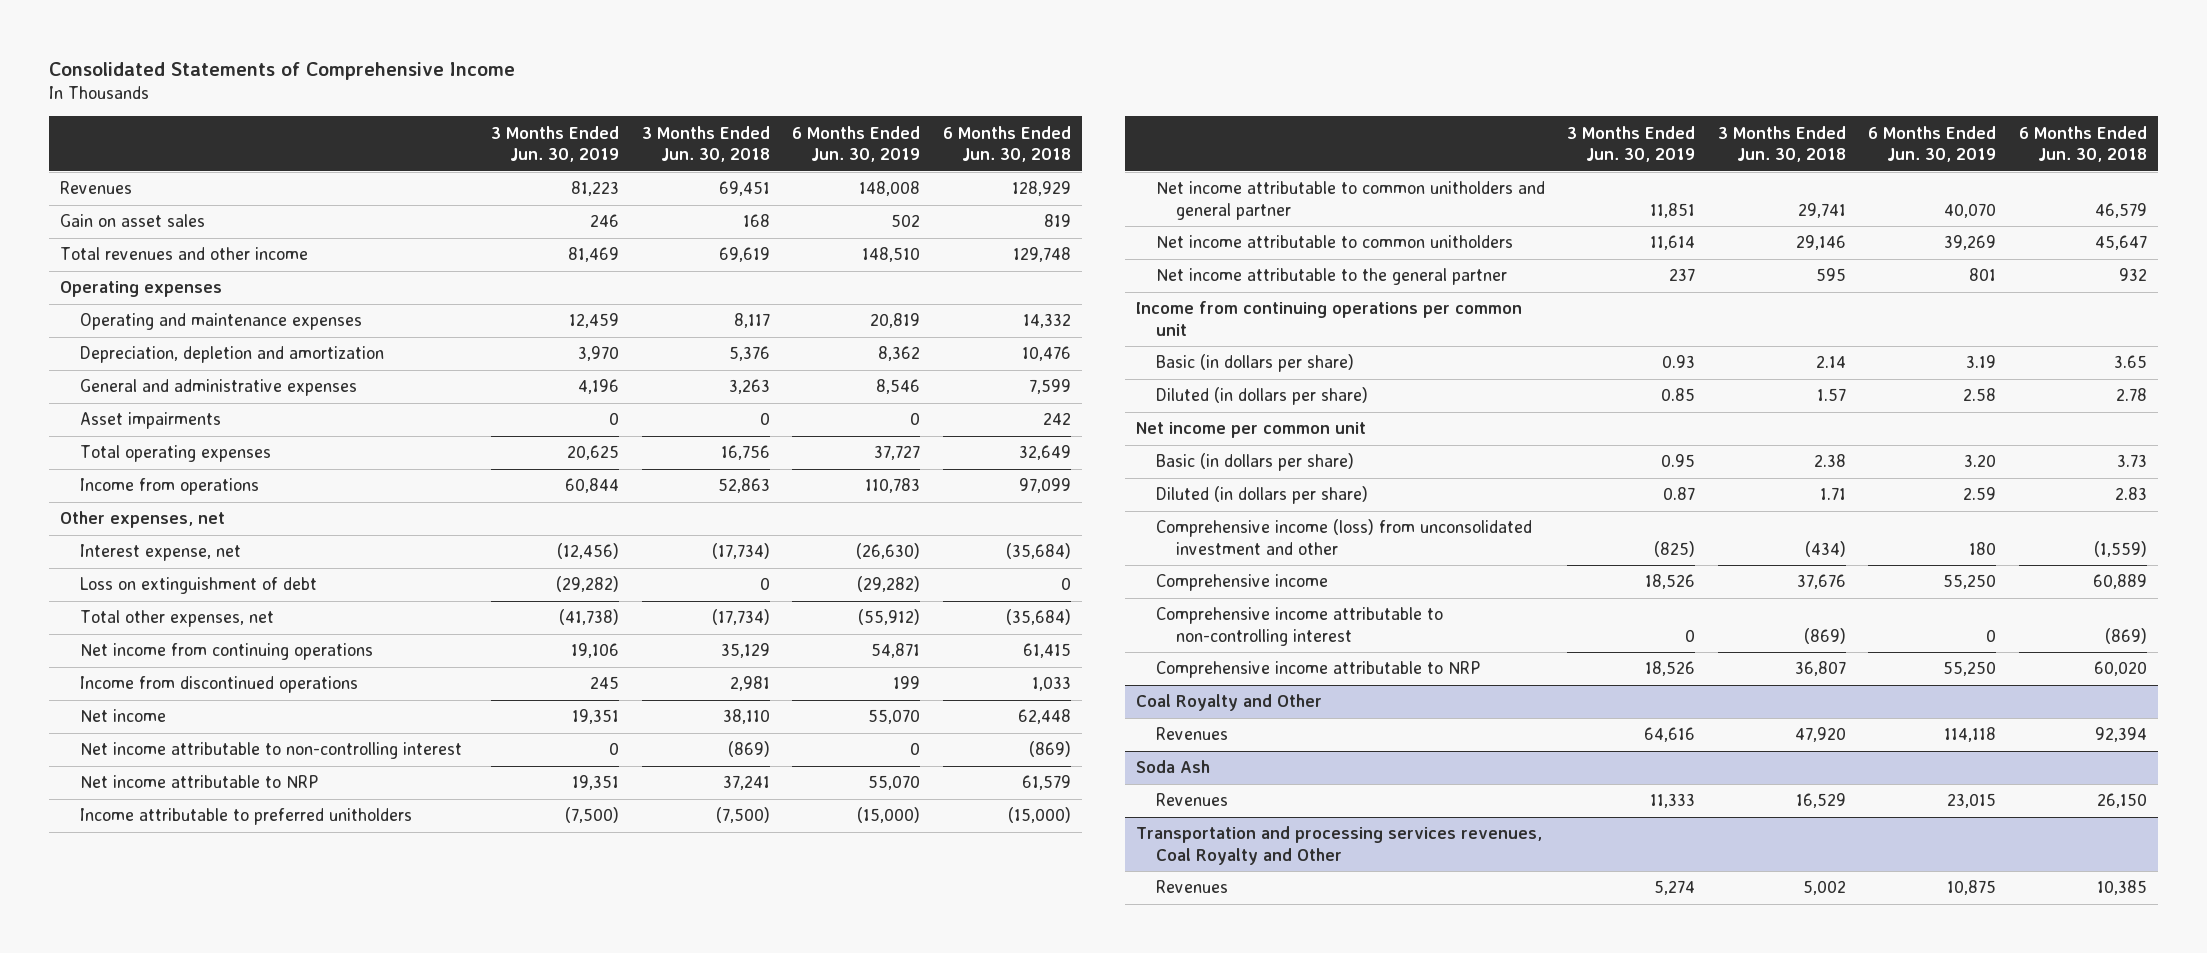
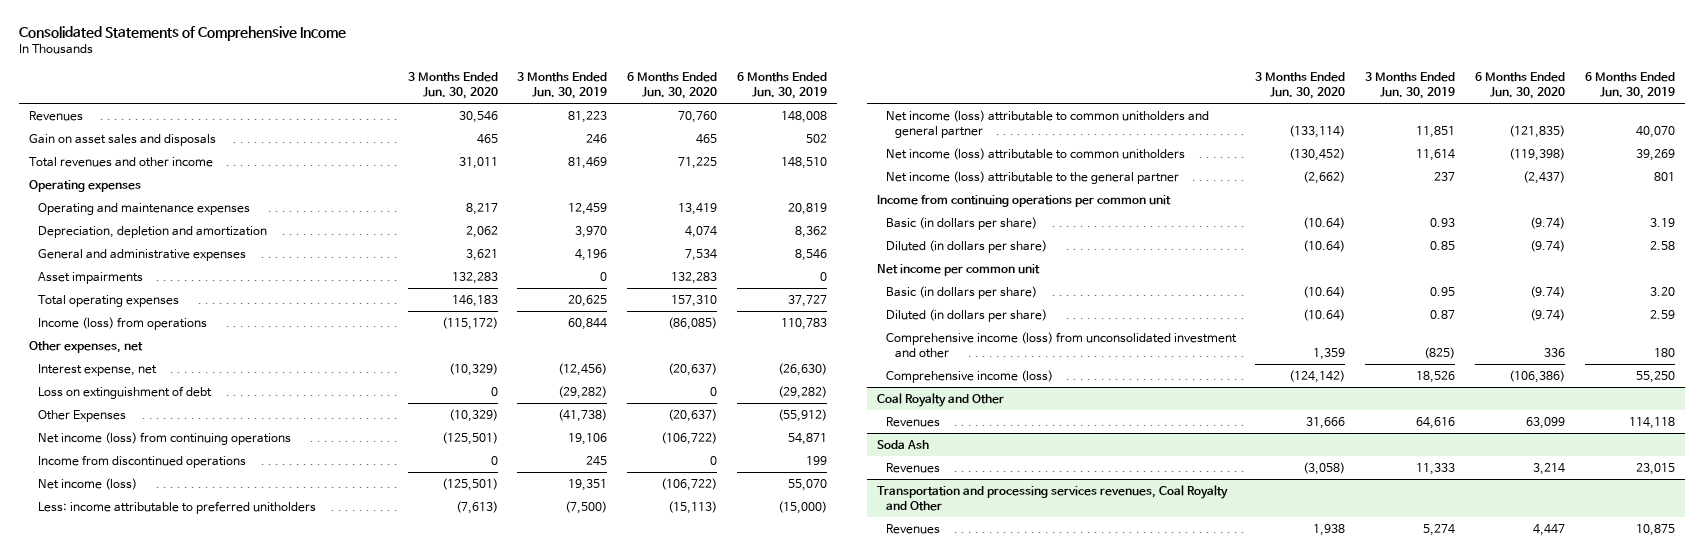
- | 3 Months Ended Jun. 30, 2019 | 3 Months Ended Jun. 30, 2018 | 6 Months Ended Jun. 30, 2019 | 6 Months Ended Jun. 30, 2018
+ | 3 Months Ended Jun. 30, 2020 | 3 Months Ended Jun. 30, 2019 | 6 Months Ended Jun. 30, 2020 | 6 Months Ended Jun. 30, 2019
- Gain on asset sales | 246 | 168 | 502 | 819
+ Gain on asset sales and disposals | 465 | 246 | 465 | 502
- Income from operations | 60,844 | 52,863 | 110,783 | 97,099
+ Income (loss) from operations | (115,172) | 60,844 | (86,085) | 110,783
- Total other expenses, net | (41,738) | (17,734) | (55,912) | (35,684)
- Net income from continuing operations | 19,106 | 35,129 | 54,871 | 61,415
+ Other Expenses | (10,329) | (41,738) | (20,637) | (55,912)
+ Net income (loss) from continuing operations | (125,501) | 19,106 | (106,722) | 54,871
- Net income | 19,351 | 38,110 | 55,070 | 62,448
- Net income attributable to non-controlling interest | 0 | (869) | 0 | (869)
- Net income attributable to NRP | 19,351 | 37,241 | 55,070 | 61,579
- Income attributable to preferred unitholders | (7,500) | (7,500) | (15,000) | (15,000)
- Net income attributable to common unitholders and general partner | 11,851 | 29,741 | 40,070 | 46,579
- Net income attributable to common unitholders | 11,614 | 29,146 | 39,269 | 45,647
- Net income attributable to the general partner | 237 | 595 | 801 | 932
+ Net income (loss) | (125,501) | 19,351 | (106,722) | 55,070
+ Less: income attributable to preferred unitholders | (7,613) | (7,500) | (15,113) | (15,000)
+ Net income (loss) attributable to common unitholders and general partner | (133,114) | 11,851 | (121,835) | 40,070
+ Net income (loss) attributable to common unitholders | (130,452) | 11,614 | (119,398) | 39,269
+ Net income (loss) attributable to the general partner | (2,662) | 237 | (2,437) | 801
- Comprehensive income | 18,526 | 37,676 | 55,250 | 60,889
- Comprehensive income attributable to non-controlling interest | 0 | (869) | 0 | (869)
- Comprehensive income attributable to NRP | 18,526 | 36,807 | 55,250 | 60,020
+ Comprehensive income (loss) | (124,142) | 18,526 | (106,386) | 55,250

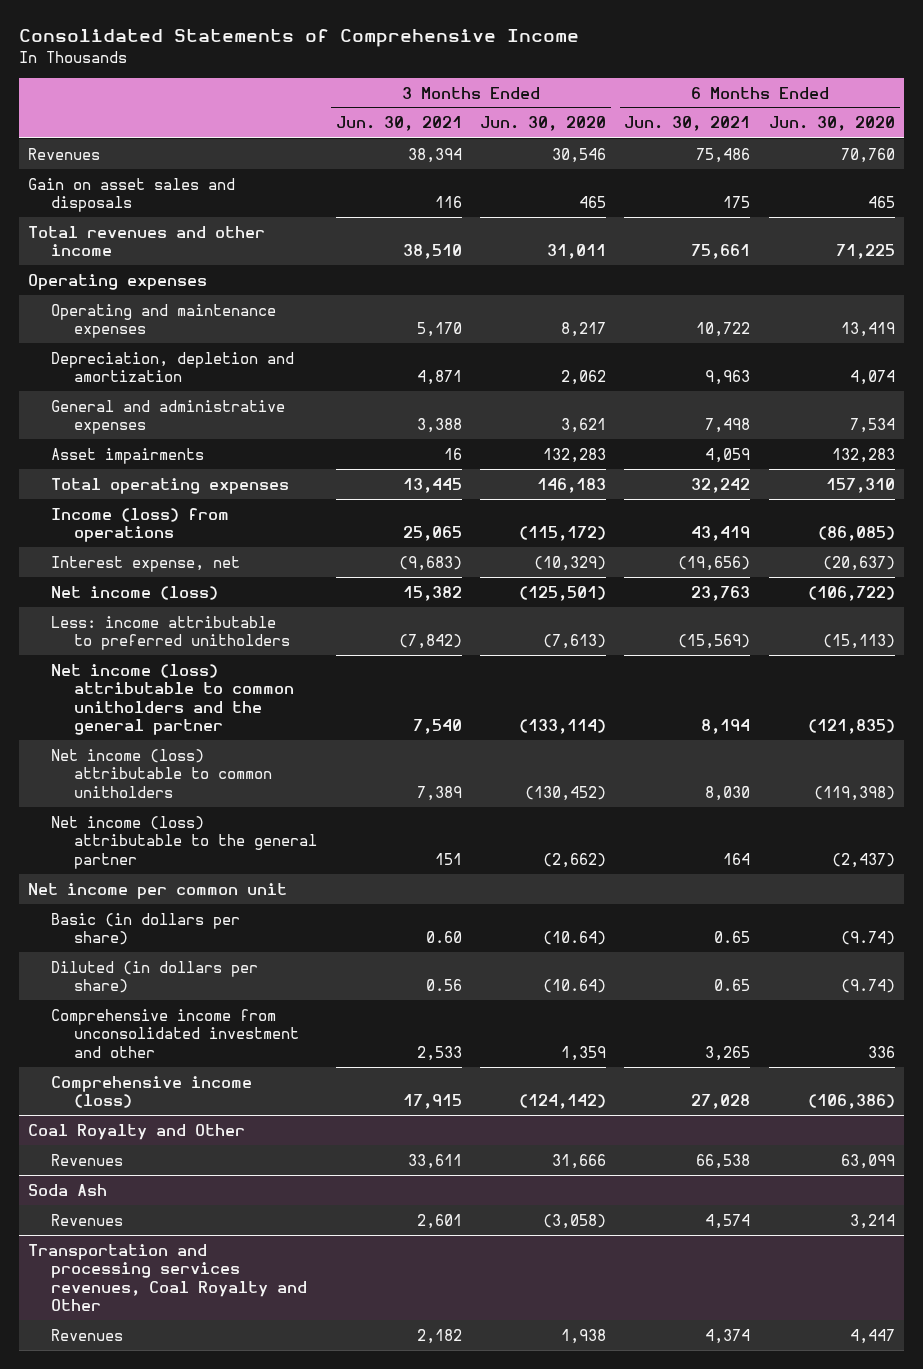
- | 3 Months Ended Jun. 30, 2020 | 3 Months Ended Jun. 30, 2019 | 6 Months Ended Jun. 30, 2020 | 6 Months Ended Jun. 30, 2019
+ | 3 Months Ended Jun. 30, 2021 | 3 Months Ended Jun. 30, 2020 | 6 Months Ended Jun. 30, 2021 | 6 Months Ended Jun. 30, 2020
- Other expenses, net
- Loss on extinguishment of debt | 0 | (29,282) | 0 | (29,282)
- Other Expenses | (10,329) | (41,738) | (20,637) | (55,912)
- Net income (loss) from continuing operations | (125,501) | 19,106 | (106,722) | 54,871
- Income from discontinued operations | 0 | 245 | 0 | 199
- Net income (loss) attributable to common unitholders and general partner | (133,114) | 11,851 | (121,835) | 40,070
+ Net income (loss) attributable to common unitholders and the general partner | 7,540 | (133,114) | 8,194 | (121,835)
- Income from continuing operations per common unit
- Basic (in dollars per share) | (10.64) | 0.93 | (9.74) | 3.19
- Diluted (in dollars per share) | (10.64) | 0.85 | (9.74) | 2.58
- Comprehensive income (loss) from unconsolidated investment and other | 1,359 | (825) | 336 | 180
+ Comprehensive income from unconsolidated investment and other | 2,533 | 1,359 | 3,265 | 336

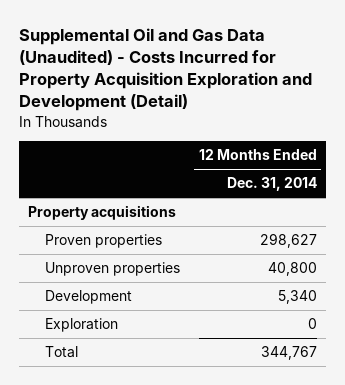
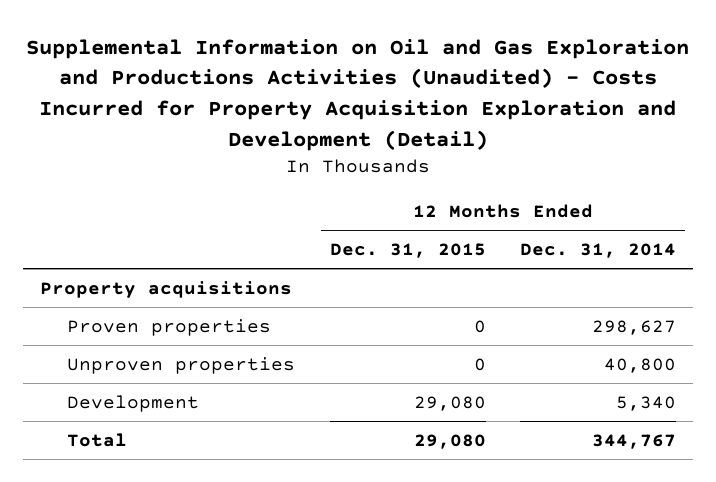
- Supplemental Oil and Gas Data (Unaudited) - Costs Incurred for Property Acquisition Exploration and Development (Detail)
+ Supplemental Information on Oil and Gas Exploration and Productions Activities (Unaudited) - Costs Incurred for Property Acquisition Exploration and Development (Detail)
- | 12 Months Ended Dec. 31, 2014
+ | 12 Months Ended Dec. 31, 2015 | 12 Months Ended Dec. 31, 2014
- Exploration | 0

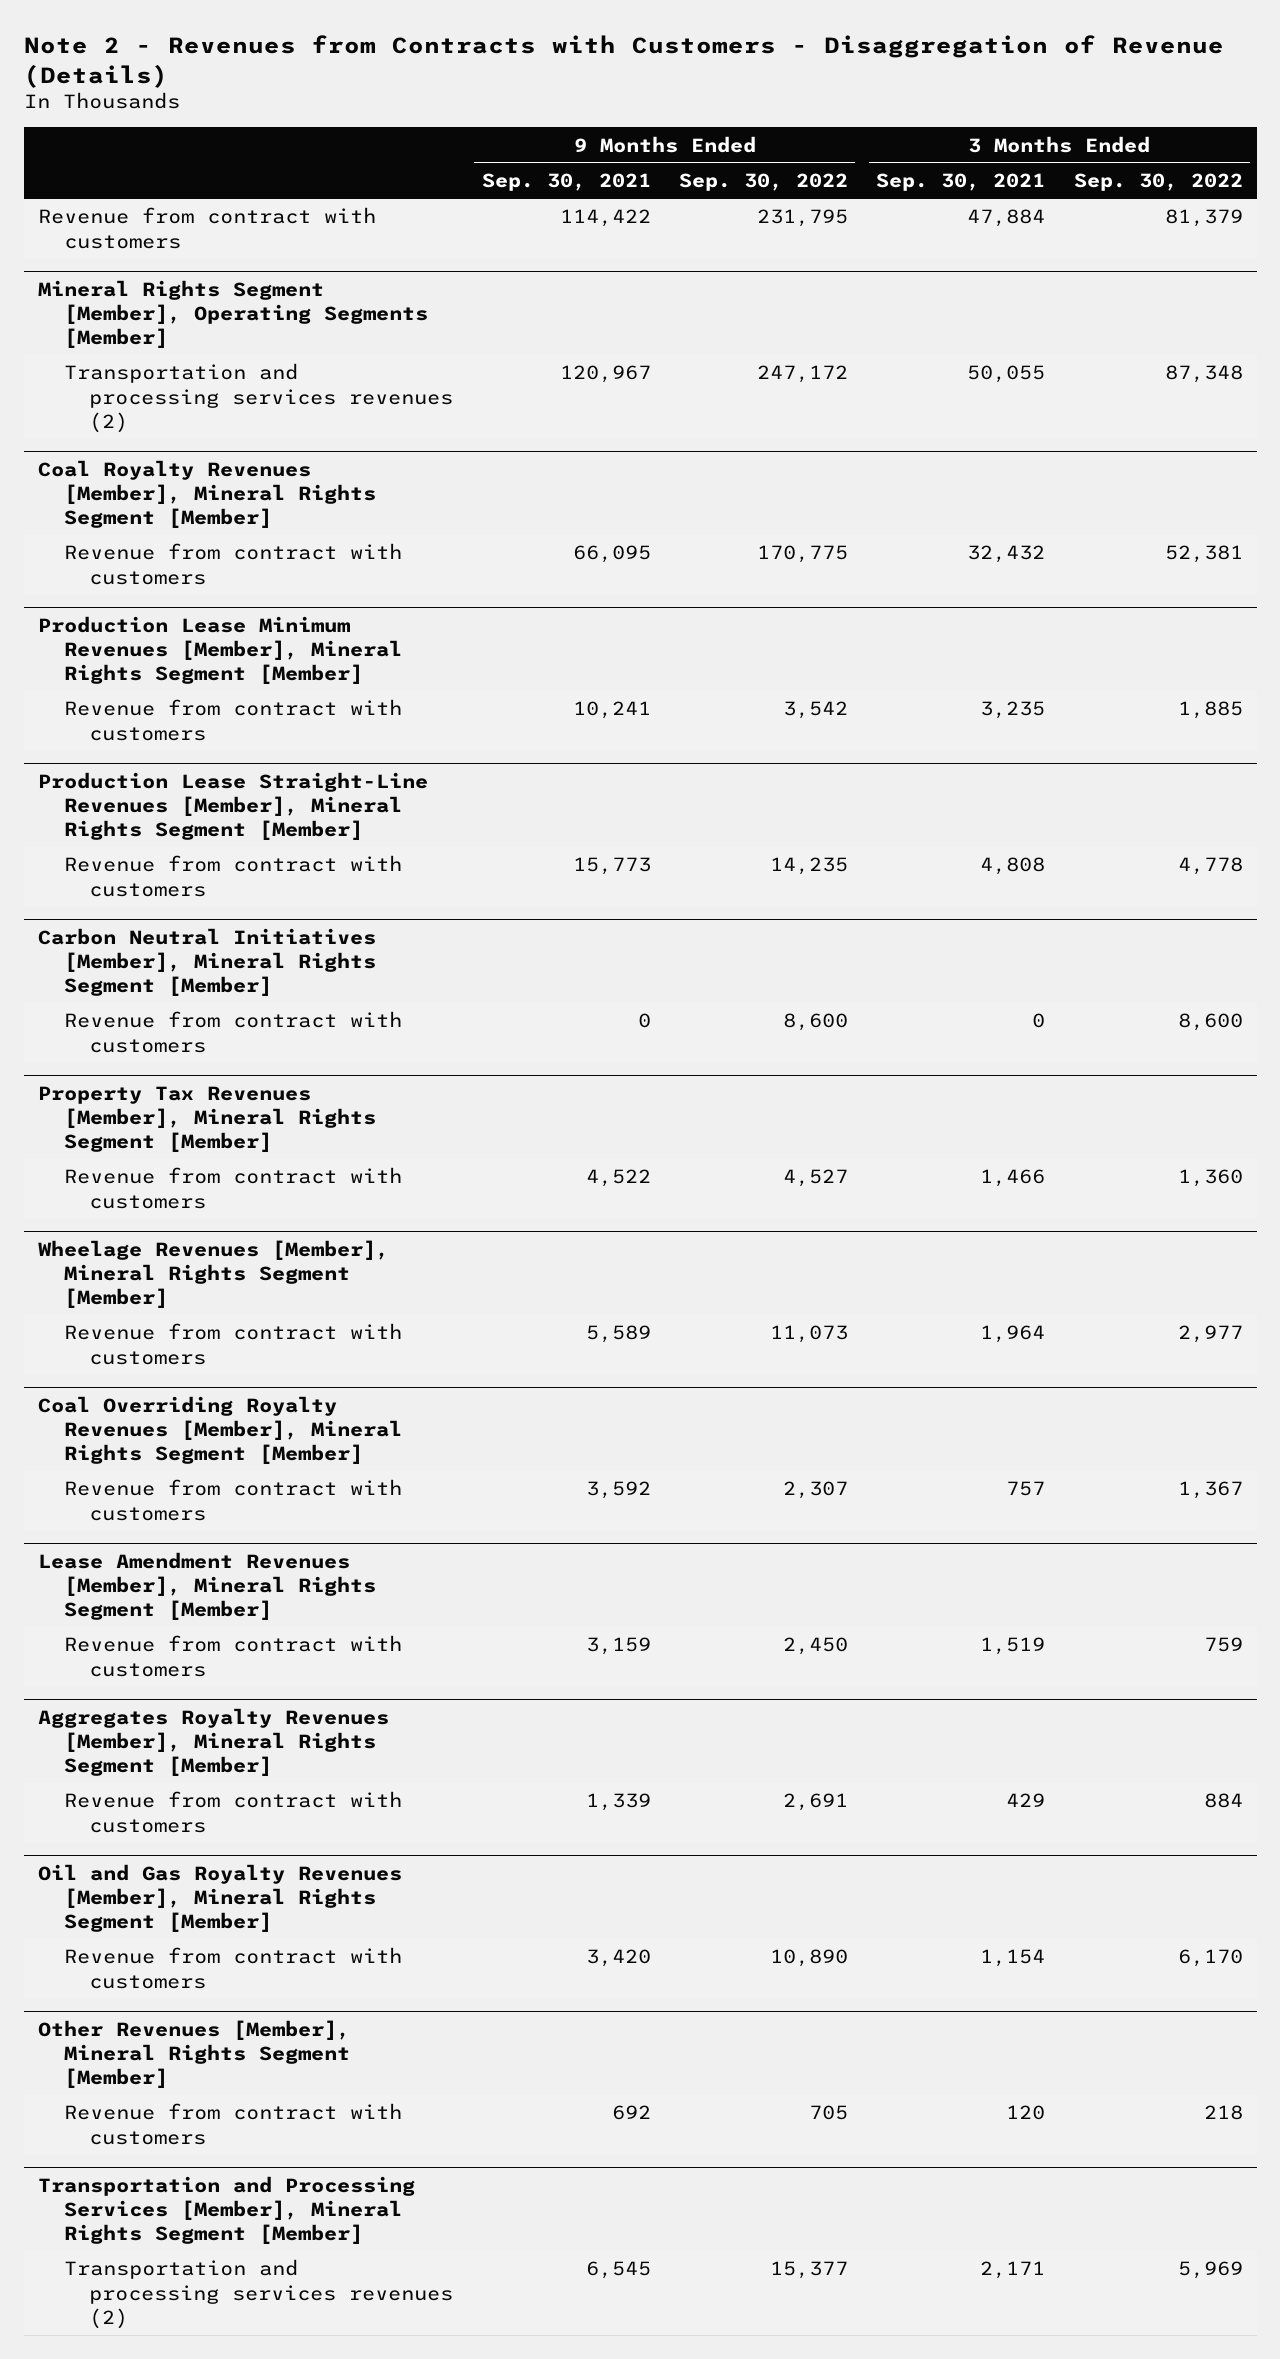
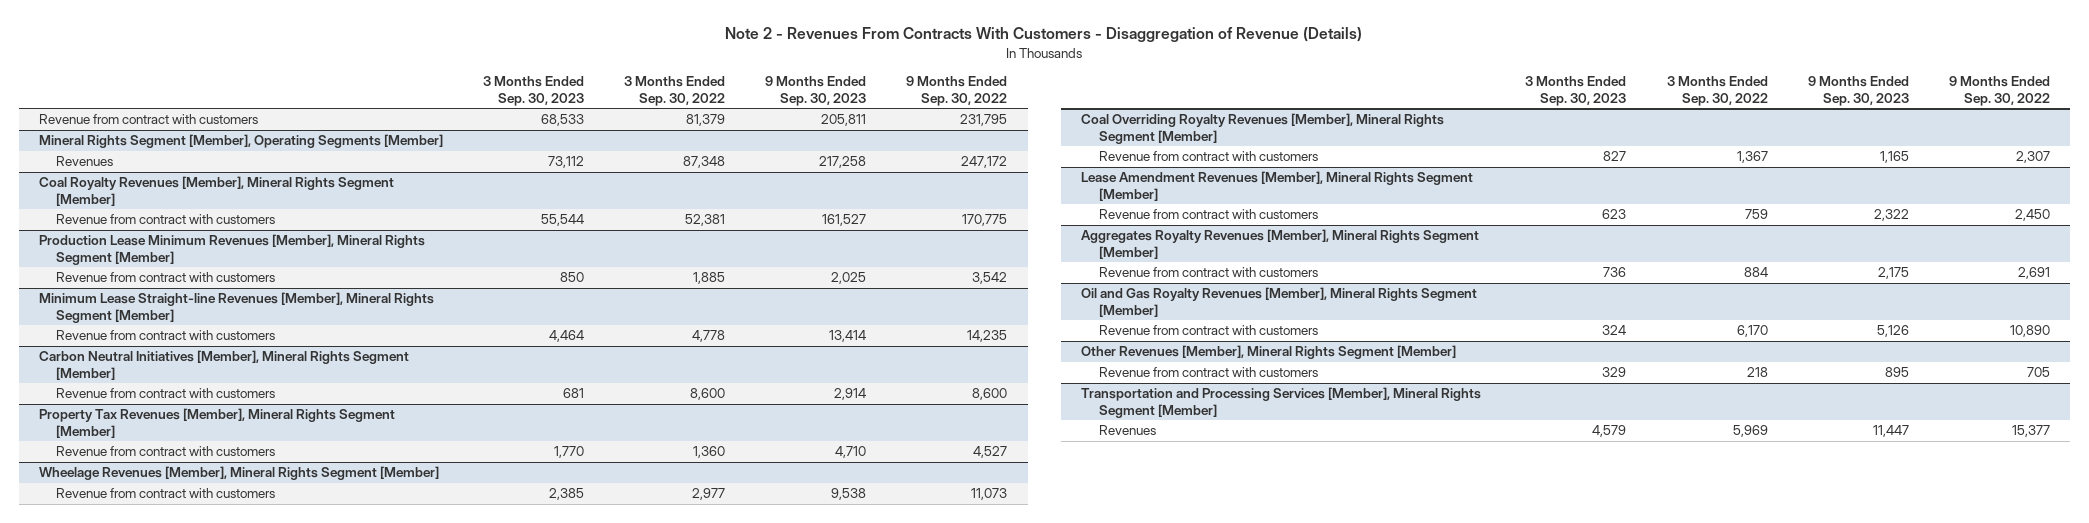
- Note 2 - Revenues from Contracts with Customers - Disaggregation of Revenue (Details)
+ Note 2 - Revenues From Contracts With Customers - Disaggregation of Revenue (Details)
- | 9 Months Ended Sep. 30, 2021 | 9 Months Ended Sep. 30, 2022 | 3 Months Ended Sep. 30, 2021 | 3 Months Ended Sep. 30, 2022
+ | 3 Months Ended Sep. 30, 2023 | 3 Months Ended Sep. 30, 2022 | 9 Months Ended Sep. 30, 2023 | 9 Months Ended Sep. 30, 2022
@ Mineral Rights Segment [Member], Operating Segments [Member]
- Transportation and processing services revenues (2) | 120,967 | 247,172 | 50,055 | 87,348
+ Revenues | 73,112 | 87,348 | 217,258 | 247,172
- Production Lease Straight-Line Revenues [Member], Mineral Rights Segment [Member]
+ Minimum Lease Straight-line Revenues [Member], Mineral Rights Segment [Member]
@ Transportation and Processing Services [Member], Mineral Rights Segment [Member]
- Transportation and processing services revenues (2) | 6,545 | 15,377 | 2,171 | 5,969
+ Revenues | 4,579 | 5,969 | 11,447 | 15,377

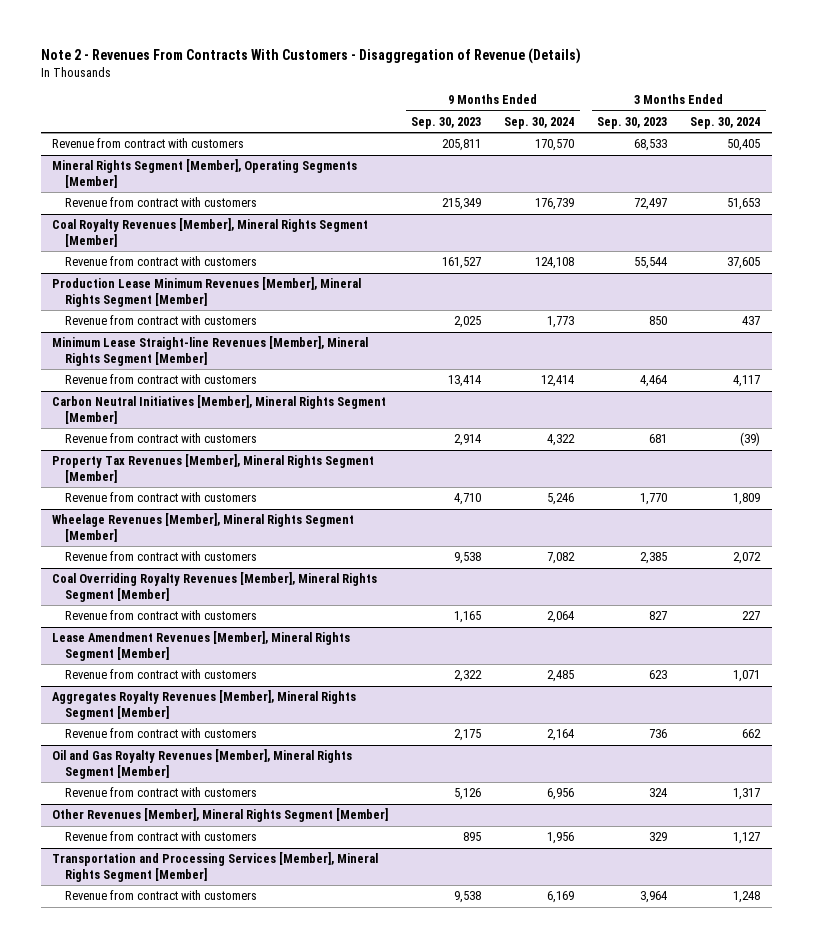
- | 3 Months Ended Sep. 30, 2023 | 3 Months Ended Sep. 30, 2022 | 9 Months Ended Sep. 30, 2023 | 9 Months Ended Sep. 30, 2022
+ | 9 Months Ended Sep. 30, 2023 | 9 Months Ended Sep. 30, 2024 | 3 Months Ended Sep. 30, 2023 | 3 Months Ended Sep. 30, 2024
@ Mineral Rights Segment [Member], Operating Segments [Member]
- Revenues | 73,112 | 87,348 | 217,258 | 247,172
+ Revenue from contract with customers | 215,349 | 176,739 | 72,497 | 51,653
@ Transportation and Processing Services [Member], Mineral Rights Segment [Member]
- Revenues | 4,579 | 5,969 | 11,447 | 15,377
+ Revenue from contract with customers | 9,538 | 6,169 | 3,964 | 1,248

